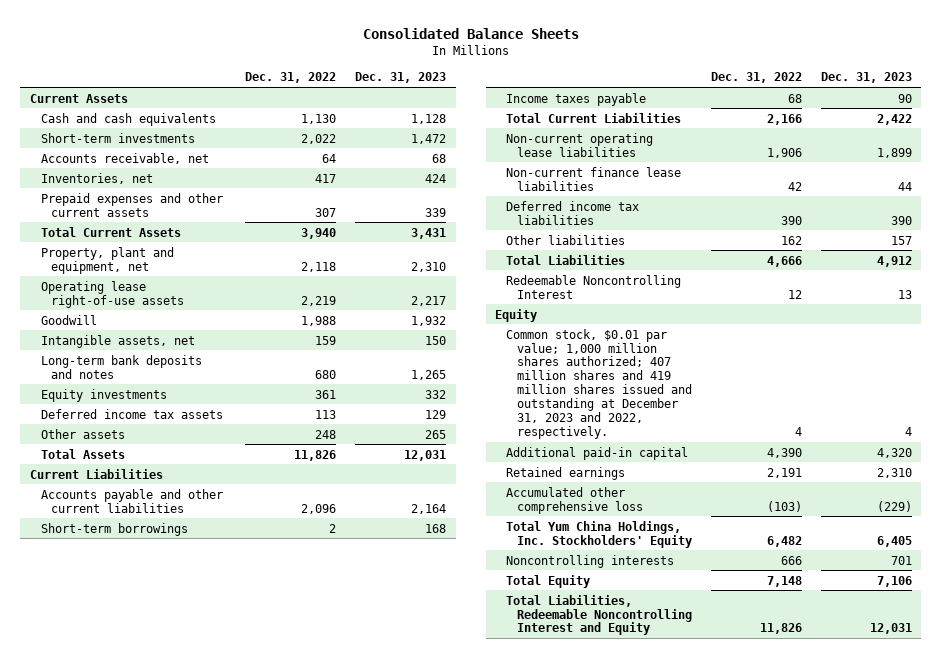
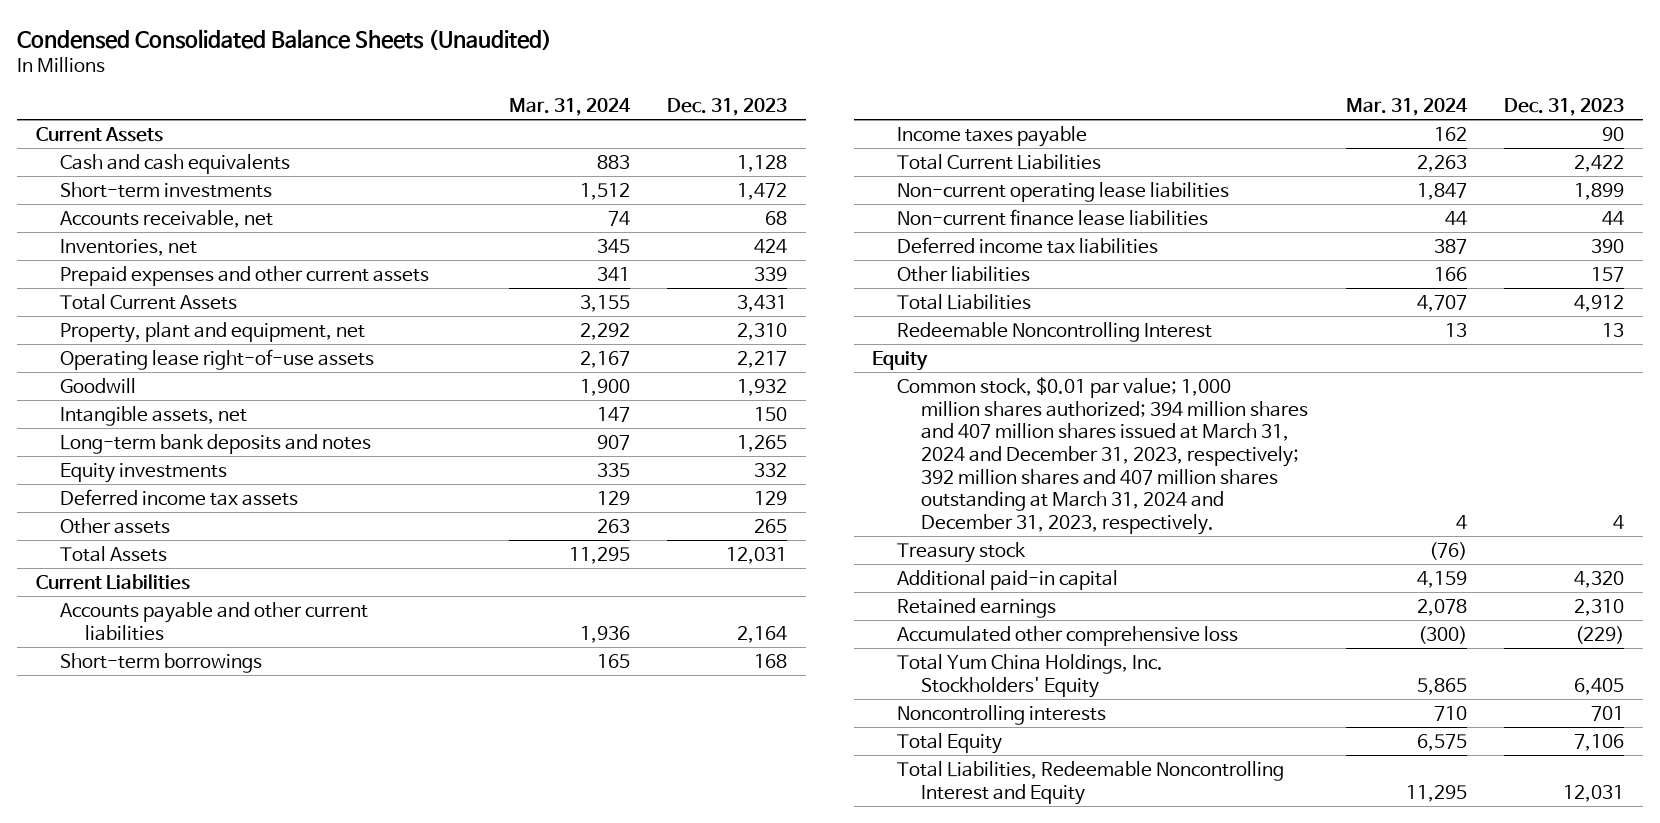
- Consolidated Balance Sheets
+ Condensed Consolidated Balance Sheets (Unaudited)
- | Dec. 31, 2022 | Dec. 31, 2023
+ | Mar. 31, 2024 | Dec. 31, 2023
- Common stock, $0.01 par value; 1,000 million shares authorized; 407 million shares and 419 million shares issued and outstanding at December 31, 2023 and 2022, respectively. | 4 | 4
+ Common stock, $0.01 par value; 1,000 million shares authorized; 394 million shares and 407 million shares issued at March 31, 2024 and December 31, 2023, respectively; 392 million shares and 407 million shares outstanding at March 31, 2024 and December 31, 2023, respectively. | 4 | 4
+ Treasury stock | (76) |

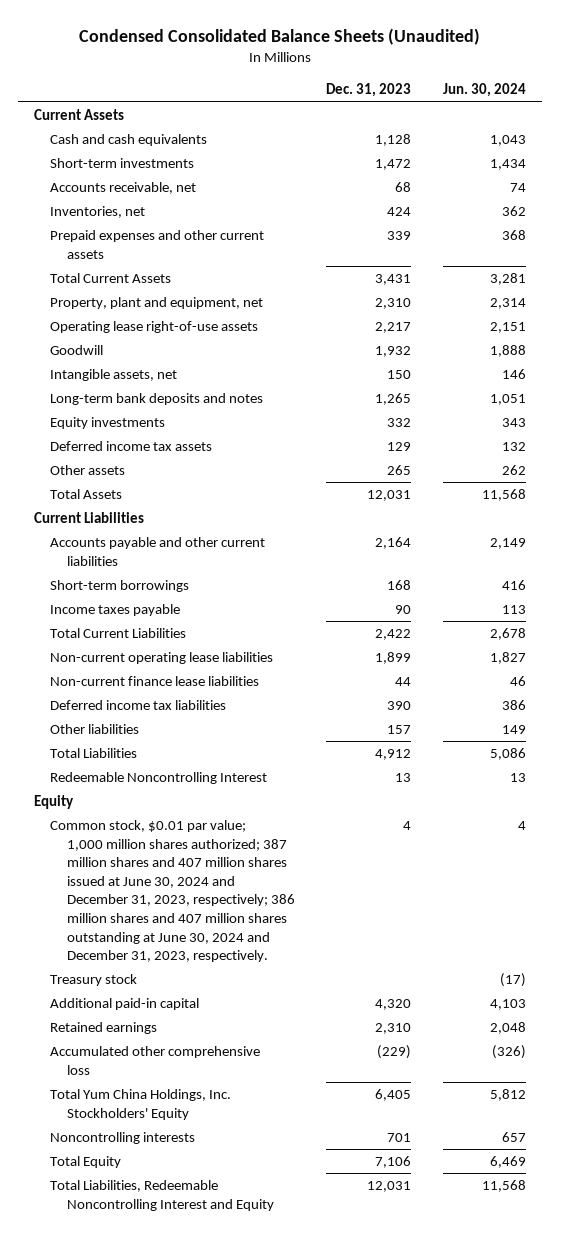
- | Mar. 31, 2024 | Dec. 31, 2023
+ | Dec. 31, 2023 | Jun. 30, 2024
- Common stock, $0.01 par value; 1,000 million shares authorized; 394 million shares and 407 million shares issued at March 31, 2024 and December 31, 2023, respectively; 392 million shares and 407 million shares outstanding at March 31, 2024 and December 31, 2023, respectively. | 4 | 4
+ Common stock, $0.01 par value; 1,000 million shares authorized; 387 million shares and 407 million shares issued at June 30, 2024 and December 31, 2023, respectively; 386 million shares and 407 million shares outstanding at June 30, 2024 and December 31, 2023, respectively. | 4 | 4

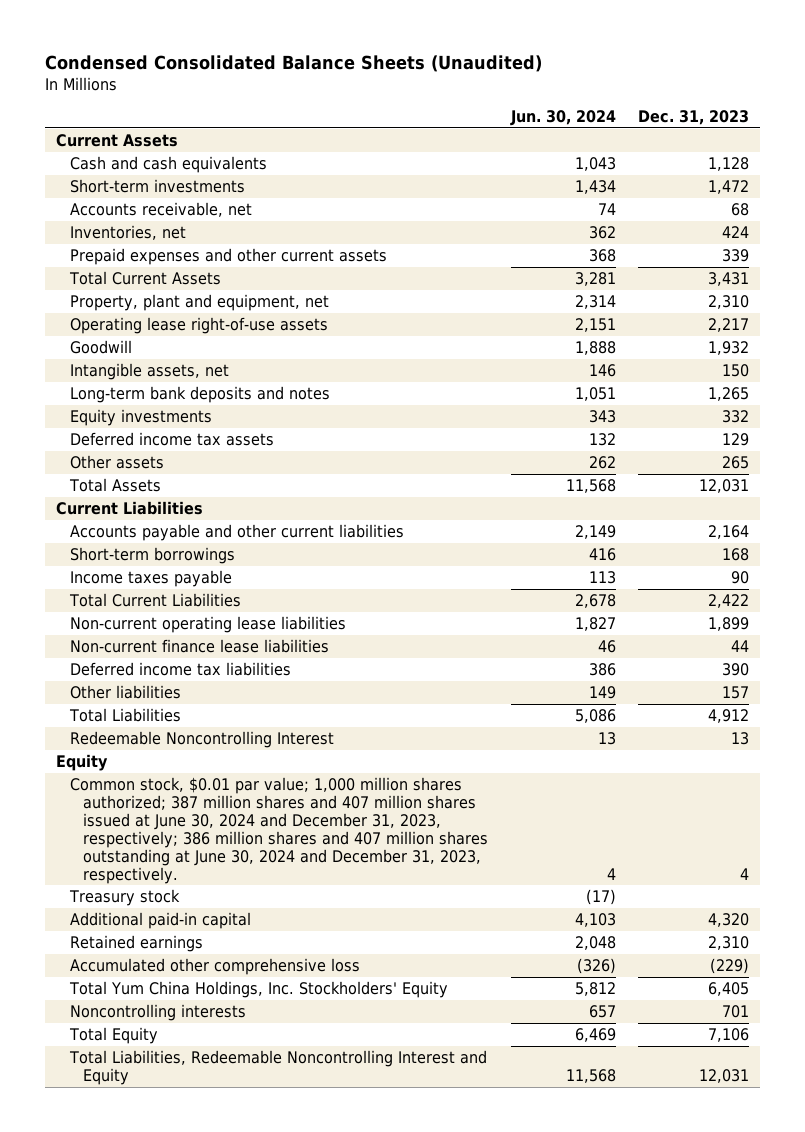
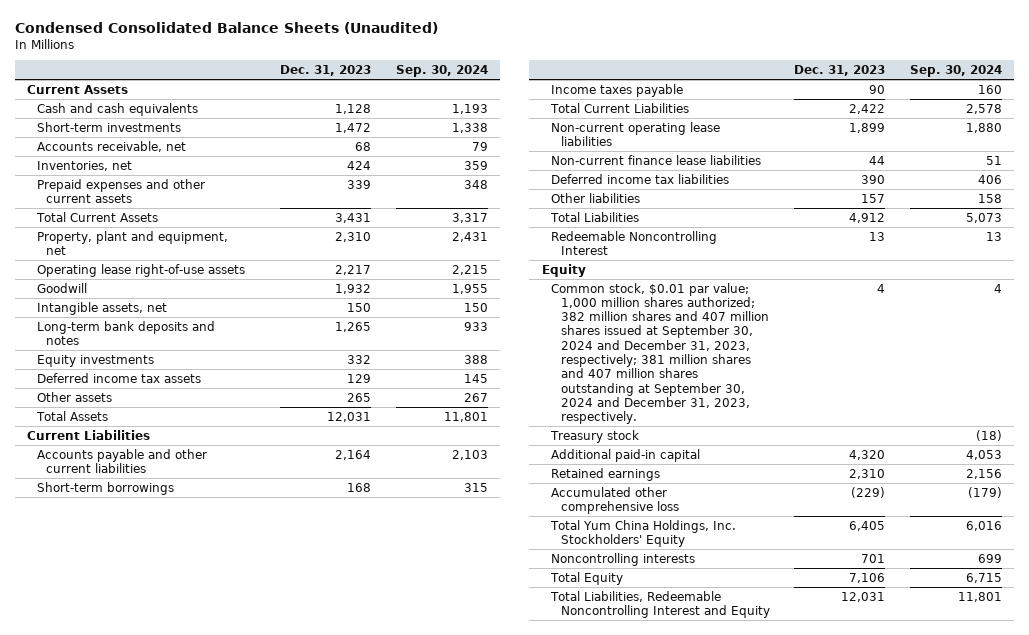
- | Jun. 30, 2024 | Dec. 31, 2023
+ | Dec. 31, 2023 | Sep. 30, 2024
- Common stock, $0.01 par value; 1,000 million shares authorized; 387 million shares and 407 million shares issued at June 30, 2024 and December 31, 2023, respectively; 386 million shares and 407 million shares outstanding at June 30, 2024 and December 31, 2023, respectively. | 4 | 4
+ Common stock, $0.01 par value; 1,000 million shares authorized; 382 million shares and 407 million shares issued at September 30, 2024 and December 31, 2023, respectively; 381 million shares and 407 million shares outstanding at September 30, 2024 and December 31, 2023, respectively. | 4 | 4

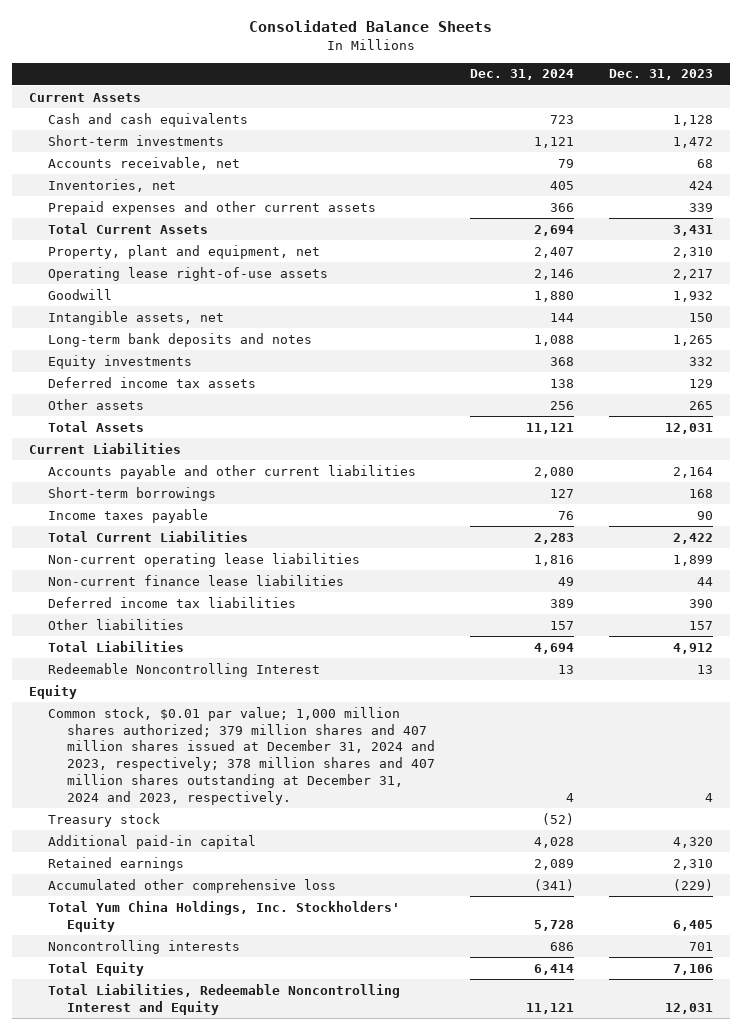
- Condensed Consolidated Balance Sheets (Unaudited)
+ Consolidated Balance Sheets
- | Dec. 31, 2023 | Sep. 30, 2024
+ | Dec. 31, 2024 | Dec. 31, 2023
- Common stock, $0.01 par value; 1,000 million shares authorized; 382 million shares and 407 million shares issued at September 30, 2024 and December 31, 2023, respectively; 381 million shares and 407 million shares outstanding at September 30, 2024 and December 31, 2023, respectively. | 4 | 4
+ Common stock, $0.01 par value; 1,000 million shares authorized; 379 million shares and 407 million shares issued at December 31, 2024 and 2023, respectively; 378 million shares and 407 million shares outstanding at December 31, 2024 and 2023, respectively. | 4 | 4

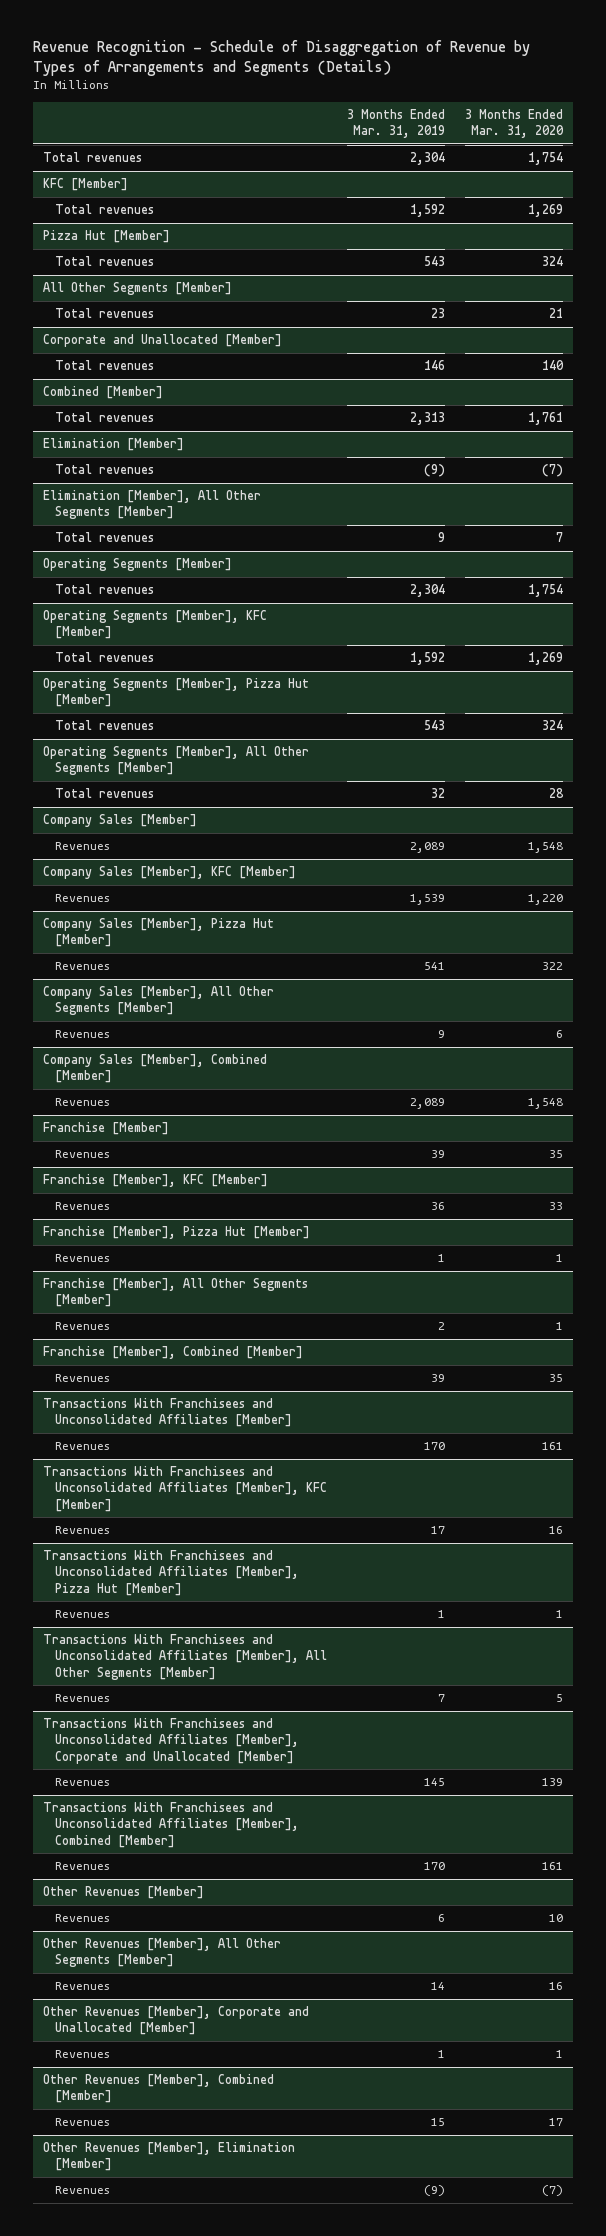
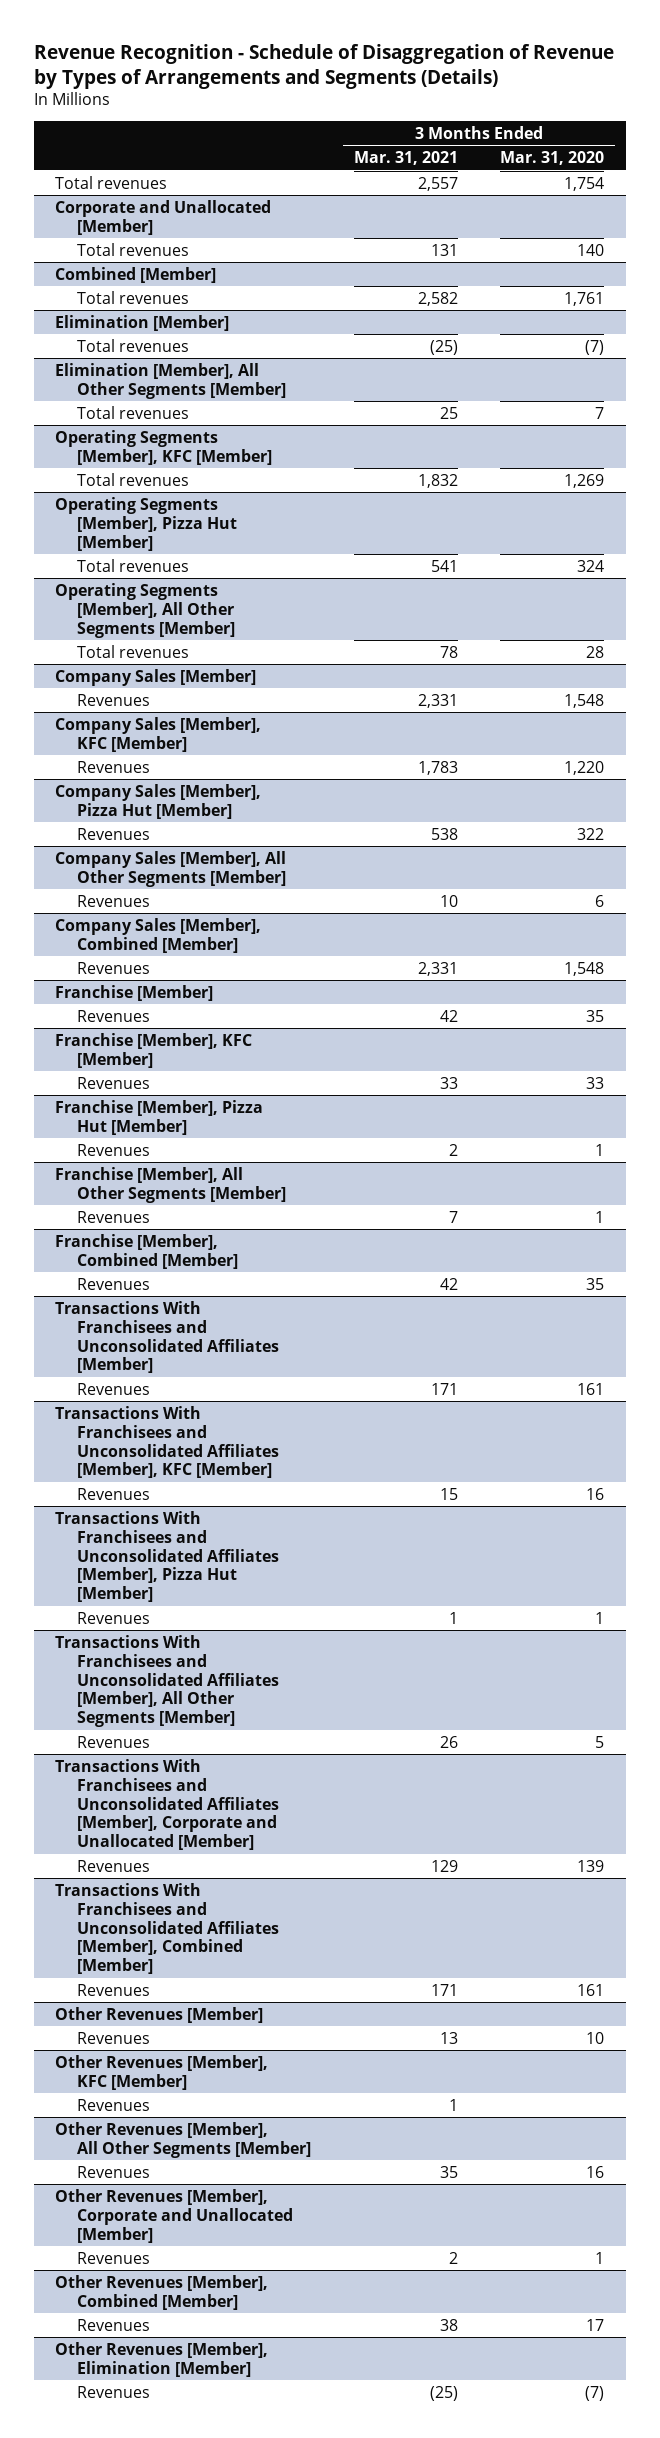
- | 3 Months Ended Mar. 31, 2019 | 3 Months Ended Mar. 31, 2020
+ | 3 Months Ended Mar. 31, 2021 | 3 Months Ended Mar. 31, 2020
- KFC [Member]
- Total revenues | 1,592 | 1,269
- Pizza Hut [Member]
- Total revenues | 543 | 324
- All Other Segments [Member]
- Total revenues | 23 | 21
- Operating Segments [Member]
- Total revenues | 2,304 | 1,754
+ Other Revenues [Member], KFC [Member]
+ Revenues | 1 |

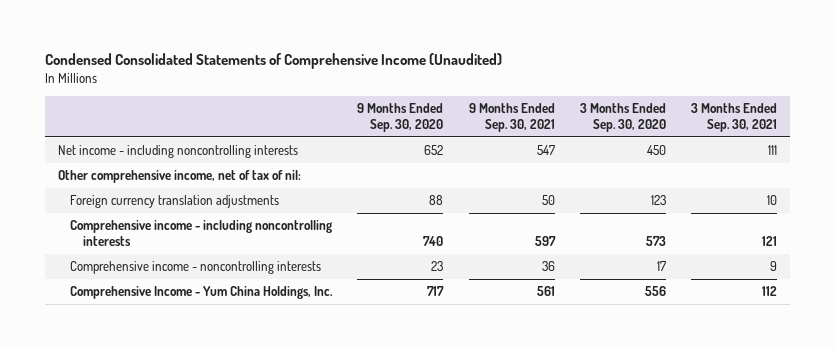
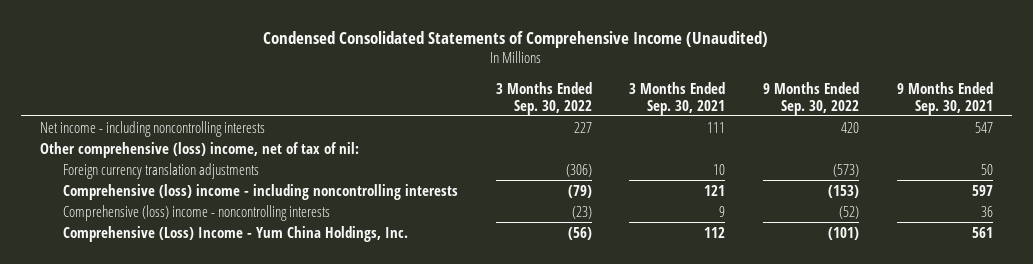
- | 9 Months Ended Sep. 30, 2020 | 9 Months Ended Sep. 30, 2021 | 3 Months Ended Sep. 30, 2020 | 3 Months Ended Sep. 30, 2021
+ | 3 Months Ended Sep. 30, 2022 | 3 Months Ended Sep. 30, 2021 | 9 Months Ended Sep. 30, 2022 | 9 Months Ended Sep. 30, 2021
- Other comprehensive income, net of tax of nil:
+ Other comprehensive (loss) income, net of tax of nil:
- Comprehensive income - including noncontrolling interests | 740 | 597 | 573 | 121
- Comprehensive income - noncontrolling interests | 23 | 36 | 17 | 9
- Comprehensive Income - Yum China Holdings, Inc. | 717 | 561 | 556 | 112
+ Comprehensive (loss) income - including noncontrolling interests | (79) | 121 | (153) | 597
+ Comprehensive (loss) income - noncontrolling interests | (23) | 9 | (52) | 36
+ Comprehensive (Loss) Income - Yum China Holdings, Inc. | (56) | 112 | (101) | 561

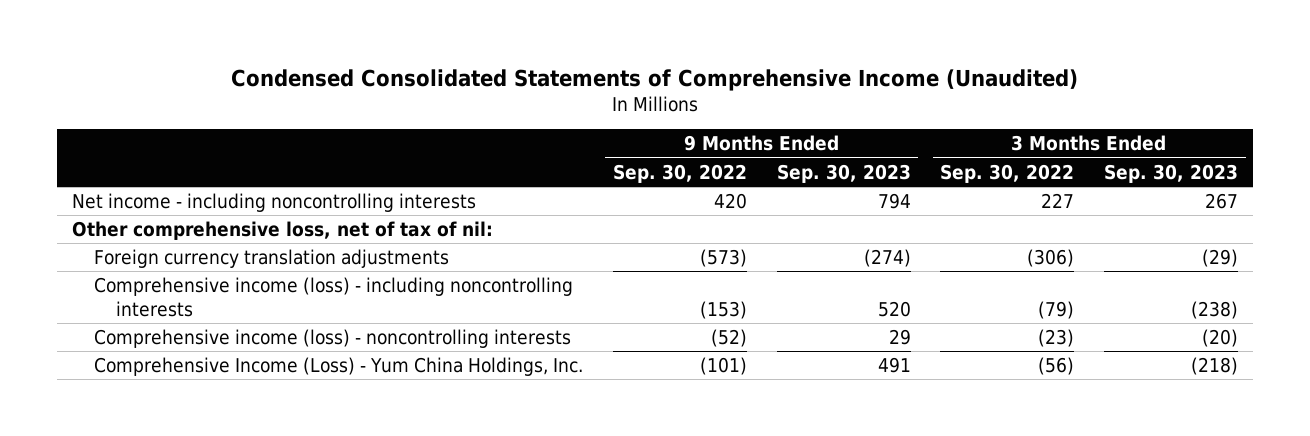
- | 3 Months Ended Sep. 30, 2022 | 3 Months Ended Sep. 30, 2021 | 9 Months Ended Sep. 30, 2022 | 9 Months Ended Sep. 30, 2021
+ | 9 Months Ended Sep. 30, 2022 | 9 Months Ended Sep. 30, 2023 | 3 Months Ended Sep. 30, 2022 | 3 Months Ended Sep. 30, 2023
- Other comprehensive (loss) income, net of tax of nil:
+ Other comprehensive loss, net of tax of nil:
- Comprehensive (loss) income - including noncontrolling interests | (79) | 121 | (153) | 597
- Comprehensive (loss) income - noncontrolling interests | (23) | 9 | (52) | 36
- Comprehensive (Loss) Income - Yum China Holdings, Inc. | (56) | 112 | (101) | 561
+ Comprehensive income (loss) - including noncontrolling interests | (153) | 520 | (79) | (238)
+ Comprehensive income (loss) - noncontrolling interests | (52) | 29 | (23) | (20)
+ Comprehensive Income (Loss) - Yum China Holdings, Inc. | (101) | 491 | (56) | (218)

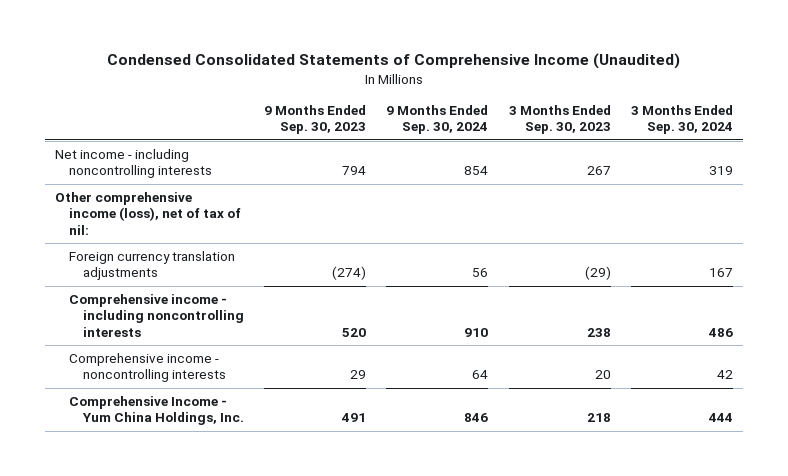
- | 9 Months Ended Sep. 30, 2022 | 9 Months Ended Sep. 30, 2023 | 3 Months Ended Sep. 30, 2022 | 3 Months Ended Sep. 30, 2023
+ | 9 Months Ended Sep. 30, 2023 | 9 Months Ended Sep. 30, 2024 | 3 Months Ended Sep. 30, 2023 | 3 Months Ended Sep. 30, 2024
- Other comprehensive loss, net of tax of nil:
+ Other comprehensive income (loss), net of tax of nil:
- Comprehensive income (loss) - including noncontrolling interests | (153) | 520 | (79) | (238)
- Comprehensive income (loss) - noncontrolling interests | (52) | 29 | (23) | (20)
- Comprehensive Income (Loss) - Yum China Holdings, Inc. | (101) | 491 | (56) | (218)
+ Comprehensive income - including noncontrolling interests | 520 | 910 | 238 | 486
+ Comprehensive income - noncontrolling interests | 29 | 64 | 20 | 42
+ Comprehensive Income - Yum China Holdings, Inc. | 491 | 846 | 218 | 444

